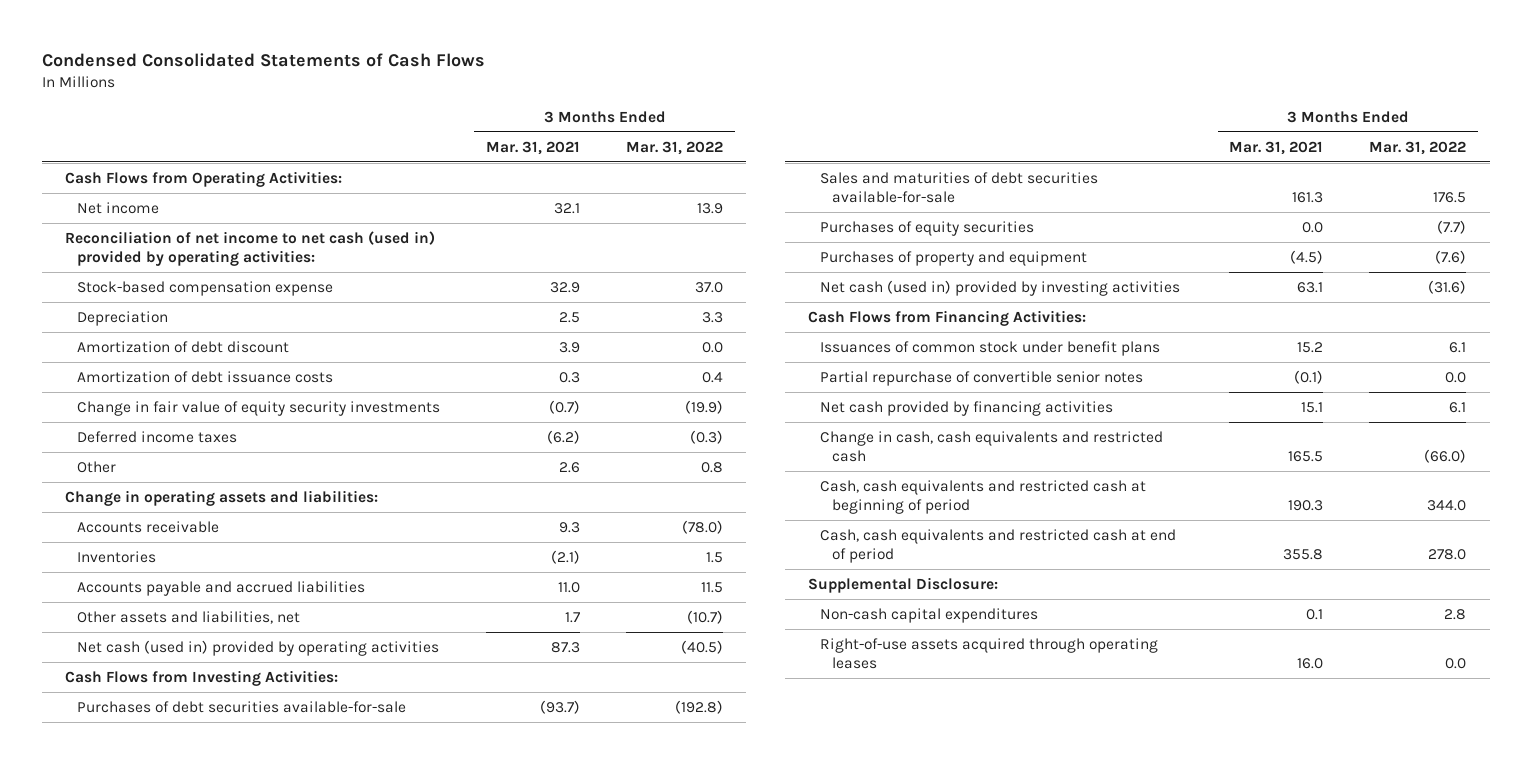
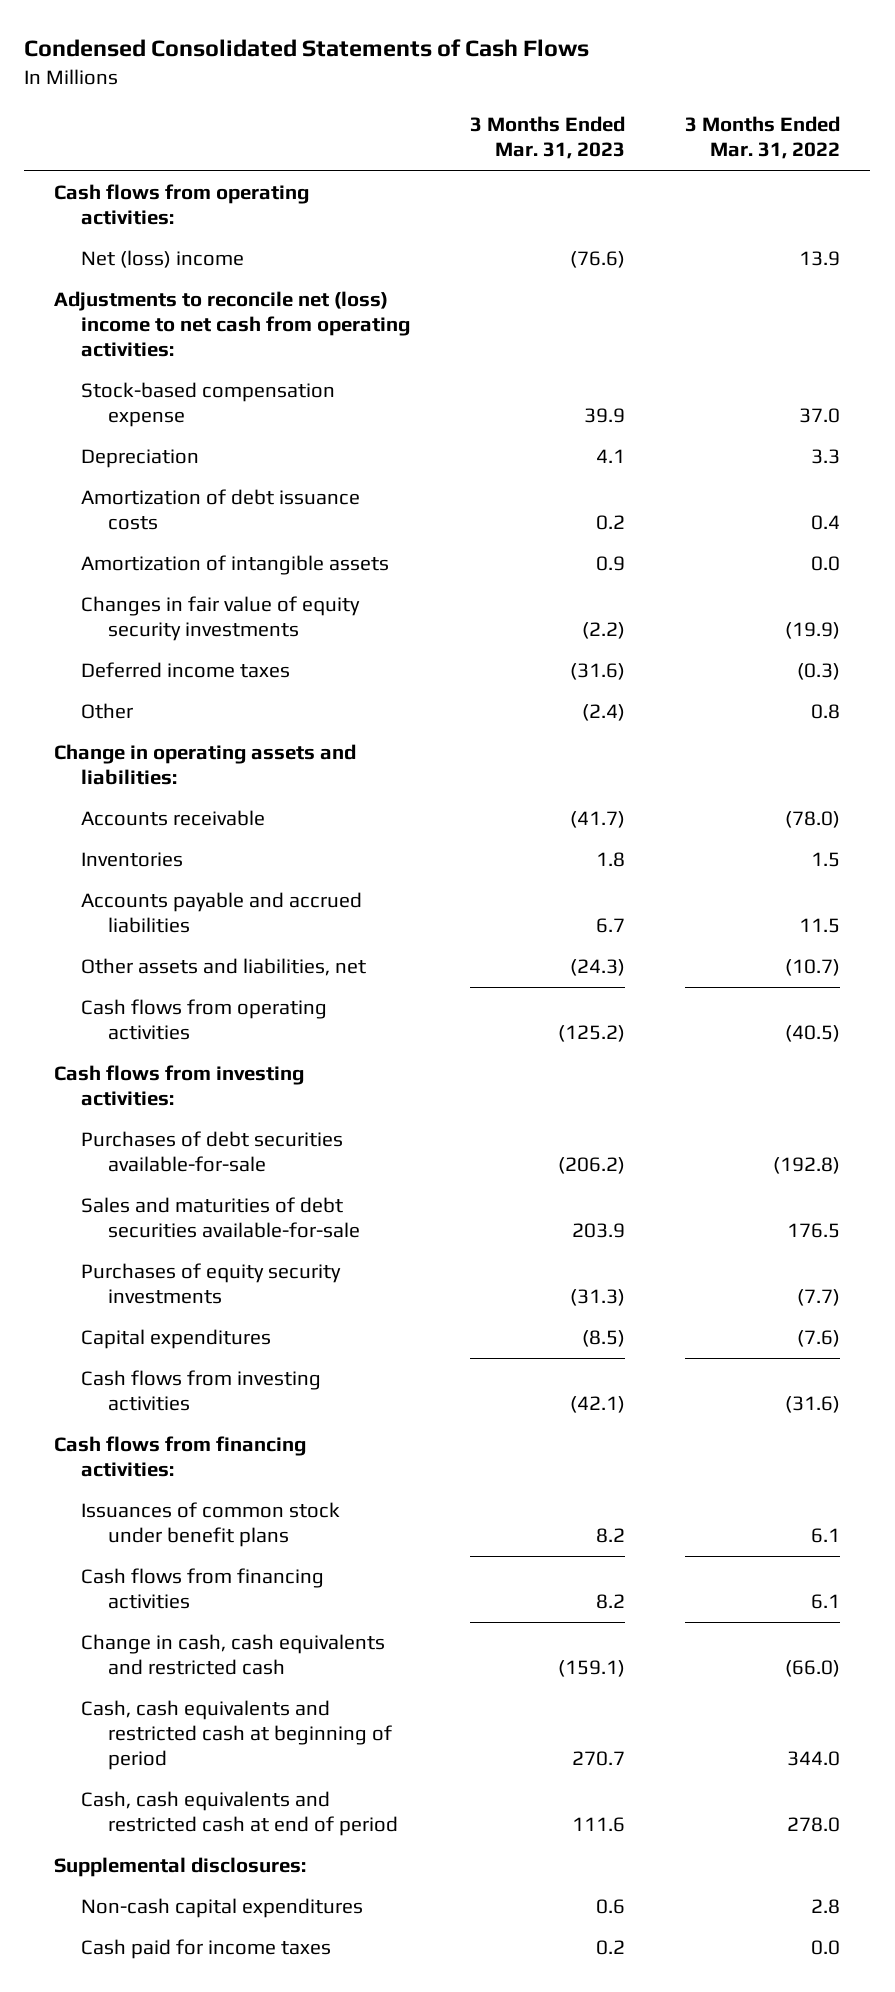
- | 3 Months Ended Mar. 31, 2021 | 3 Months Ended Mar. 31, 2022
+ | 3 Months Ended Mar. 31, 2023 | 3 Months Ended Mar. 31, 2022
- Cash Flows from Operating Activities:
- Net income | 32.1 | 13.9
- Reconciliation of net income to net cash (used in) provided by operating activities:
+ Cash flows from operating activities:
+ Net (loss) income | (76.6) | 13.9
+ Adjustments to reconcile net (loss) income to net cash from operating activities:
- Amortization of debt discount | 3.9 | 0.0
- Change in fair value of equity security investments | (0.7) | (19.9)
+ Amortization of intangible assets | 0.9 | 0.0
+ Changes in fair value of equity security investments | (2.2) | (19.9)
- Net cash (used in) provided by operating activities | 87.3 | (40.5)
- Cash Flows from Investing Activities:
+ Cash flows from operating activities | (125.2) | (40.5)
+ Cash flows from investing activities:
- Purchases of equity securities | 0.0 | (7.7)
- Purchases of property and equipment | (4.5) | (7.6)
- Net cash (used in) provided by investing activities | 63.1 | (31.6)
- Cash Flows from Financing Activities:
+ Purchases of equity security investments | (31.3) | (7.7)
+ Capital expenditures | (8.5) | (7.6)
+ Cash flows from investing activities | (42.1) | (31.6)
+ Cash flows from financing activities:
- Partial repurchase of convertible senior notes | (0.1) | 0.0
- Net cash provided by financing activities | 15.1 | 6.1
+ Cash flows from financing activities | 8.2 | 6.1
- Supplemental Disclosure:
+ Supplemental disclosures:
- Right-of-use assets acquired through operating leases | 16.0 | 0.0
+ Cash paid for income taxes | 0.2 | 0.0

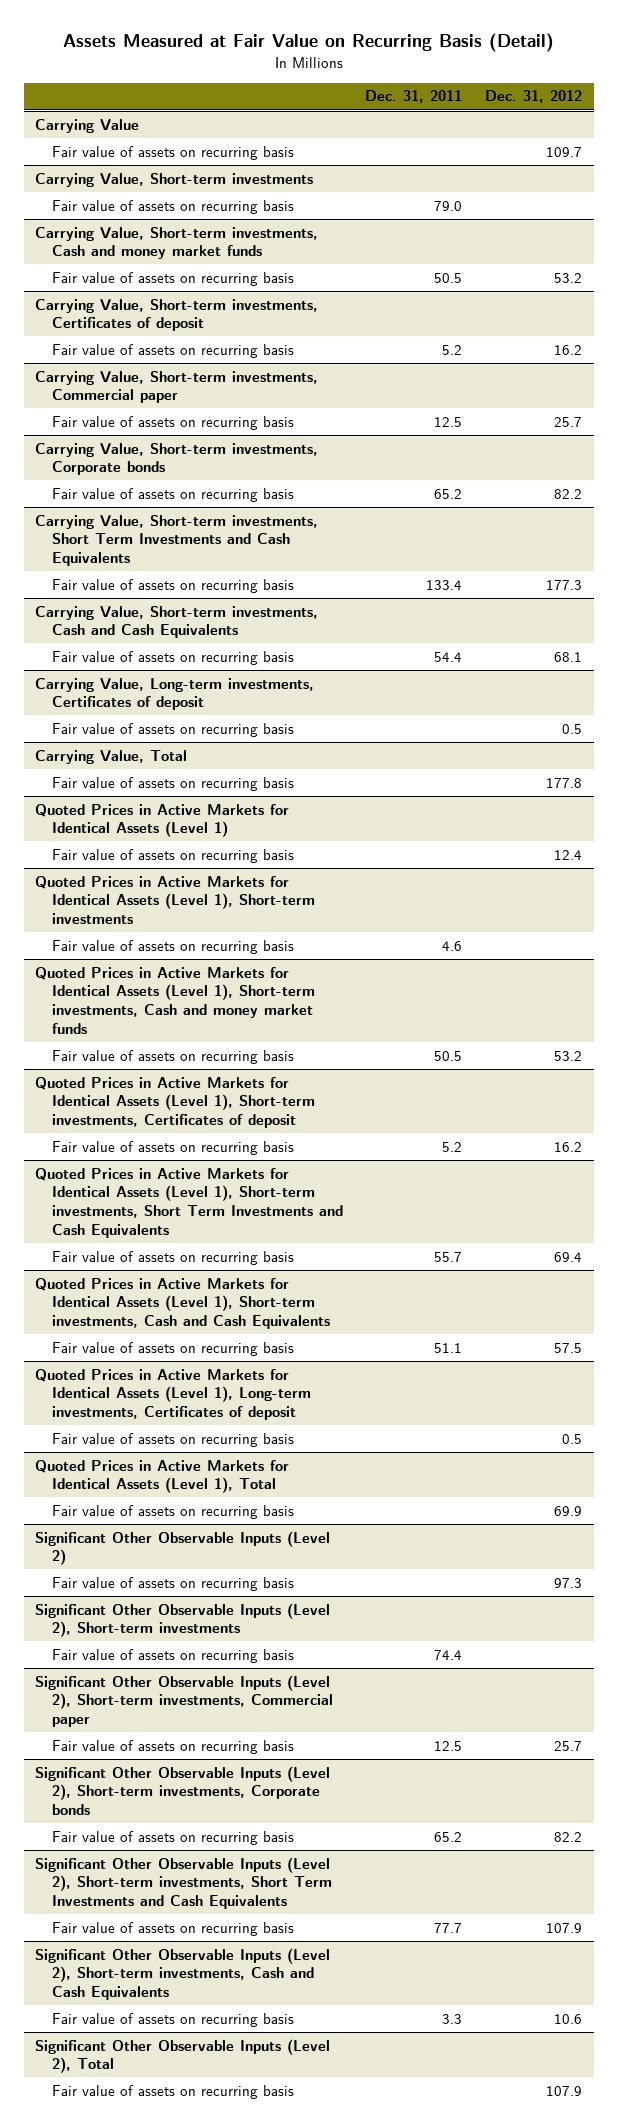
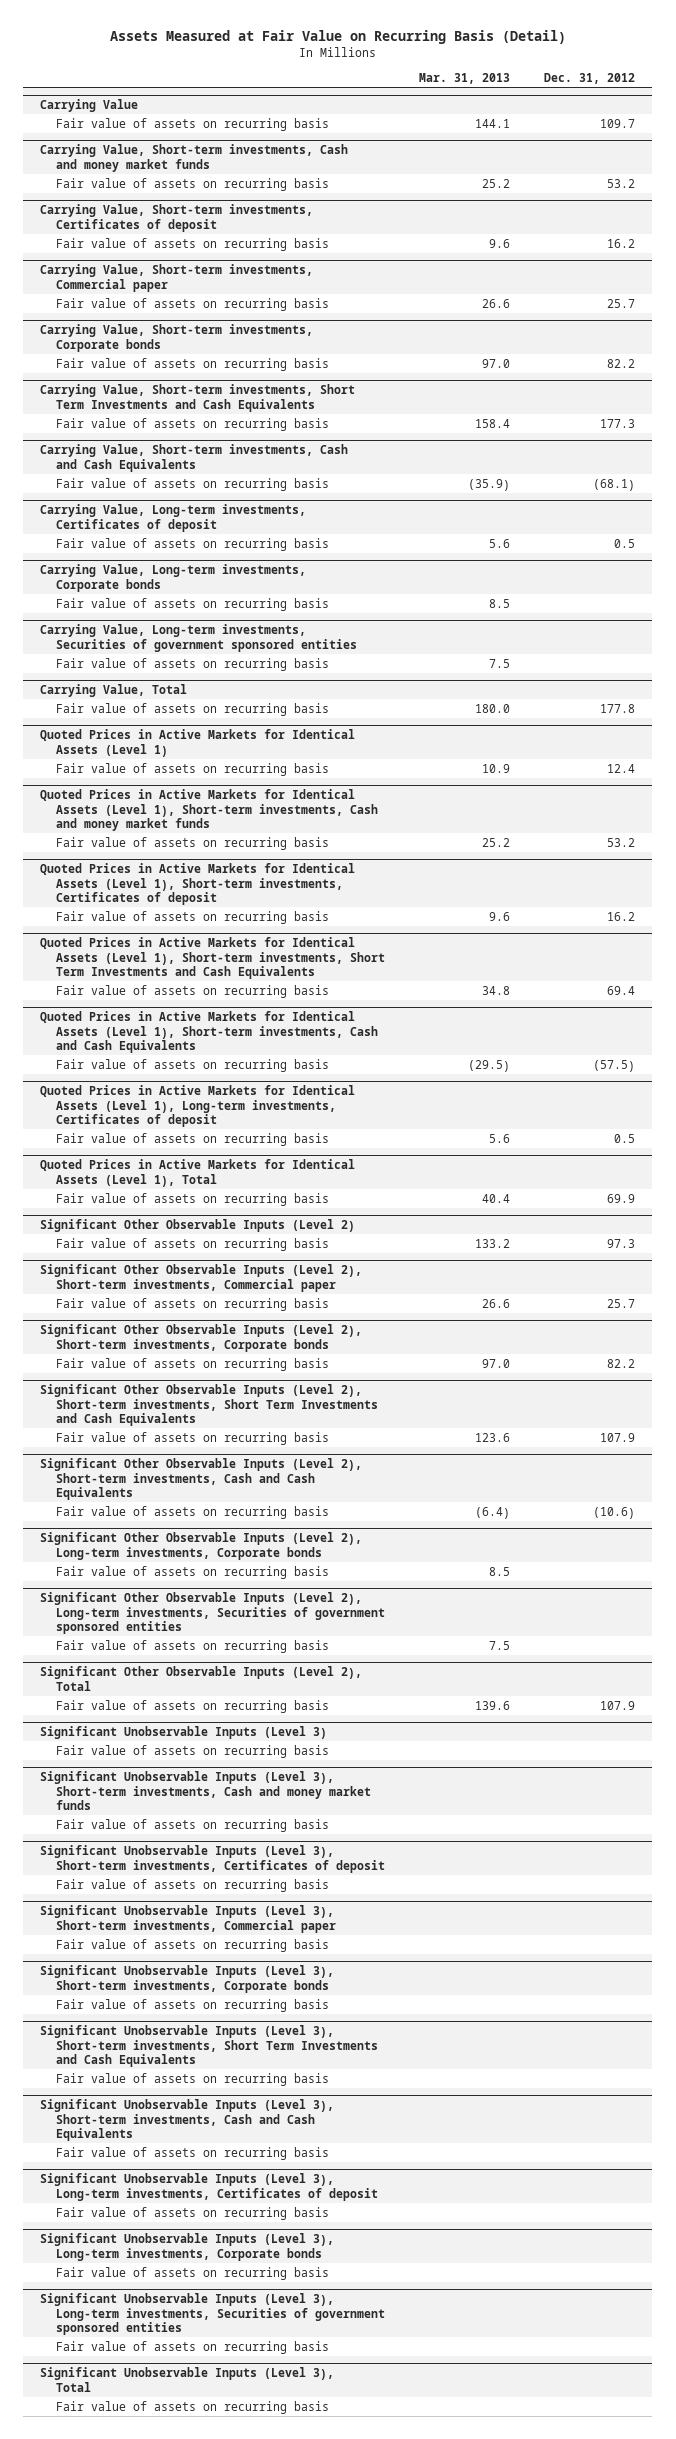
- | Dec. 31, 2011 | Dec. 31, 2012
+ | Mar. 31, 2013 | Dec. 31, 2012
- Carrying Value, Short-term investments
- Fair value of assets on recurring basis | 79.0 |
@ Carrying Value, Short-term investments, Cash and Cash Equivalents
- Fair value of assets on recurring basis | 54.4 | 68.1
+ Fair value of assets on recurring basis | (35.9) | (68.1)
+ Carrying Value, Long-term investments, Corporate bonds
+ Fair value of assets on recurring basis | 8.5 |
+ Carrying Value, Long-term investments, Securities of government sponsored entities
+ Fair value of assets on recurring basis | 7.5 |
- Quoted Prices in Active Markets for Identical Assets (Level 1), Short-term investments
- Fair value of assets on recurring basis | 4.6 |
@ Quoted Prices in Active Markets for Identical Assets (Level 1), Short-term investments, Cash and Cash Equivalents
- Fair value of assets on recurring basis | 51.1 | 57.5
+ Fair value of assets on recurring basis | (29.5) | (57.5)
- Significant Other Observable Inputs (Level 2), Short-term investments
- Fair value of assets on recurring basis | 74.4 |
@ Significant Other Observable Inputs (Level 2), Short-term investments, Cash and Cash Equivalents
- Fair value of assets on recurring basis | 3.3 | 10.6
+ Fair value of assets on recurring basis | (6.4) | (10.6)
+ Significant Other Observable Inputs (Level 2), Long-term investments, Corporate bonds
+ Fair value of assets on recurring basis | 8.5 |
+ Significant Other Observable Inputs (Level 2), Long-term investments, Securities of government sponsored entities
+ Fair value of assets on recurring basis | 7.5 |
+ Significant Unobservable Inputs (Level 3)
+ Fair value of assets on recurring basis
+ Significant Unobservable Inputs (Level 3), Short-term investments, Cash and money market funds
+ Fair value of assets on recurring basis
+ Significant Unobservable Inputs (Level 3), Short-term investments, Certificates of deposit
+ Fair value of assets on recurring basis
+ Significant Unobservable Inputs (Level 3), Short-term investments, Commercial paper
+ Fair value of assets on recurring basis
+ Significant Unobservable Inputs (Level 3), Short-term investments, Corporate bonds
+ Fair value of assets on recurring basis
+ Significant Unobservable Inputs (Level 3), Short-term investments, Short Term Investments and Cash Equivalents
+ Fair value of assets on recurring basis
+ Significant Unobservable Inputs (Level 3), Short-term investments, Cash and Cash Equivalents
+ Fair value of assets on recurring basis
+ Significant Unobservable Inputs (Level 3), Long-term investments, Certificates of deposit
+ Fair value of assets on recurring basis
+ Significant Unobservable Inputs (Level 3), Long-term investments, Corporate bonds
+ Fair value of assets on recurring basis
+ Significant Unobservable Inputs (Level 3), Long-term investments, Securities of government sponsored entities
+ Fair value of assets on recurring basis
+ Significant Unobservable Inputs (Level 3), Total
+ Fair value of assets on recurring basis

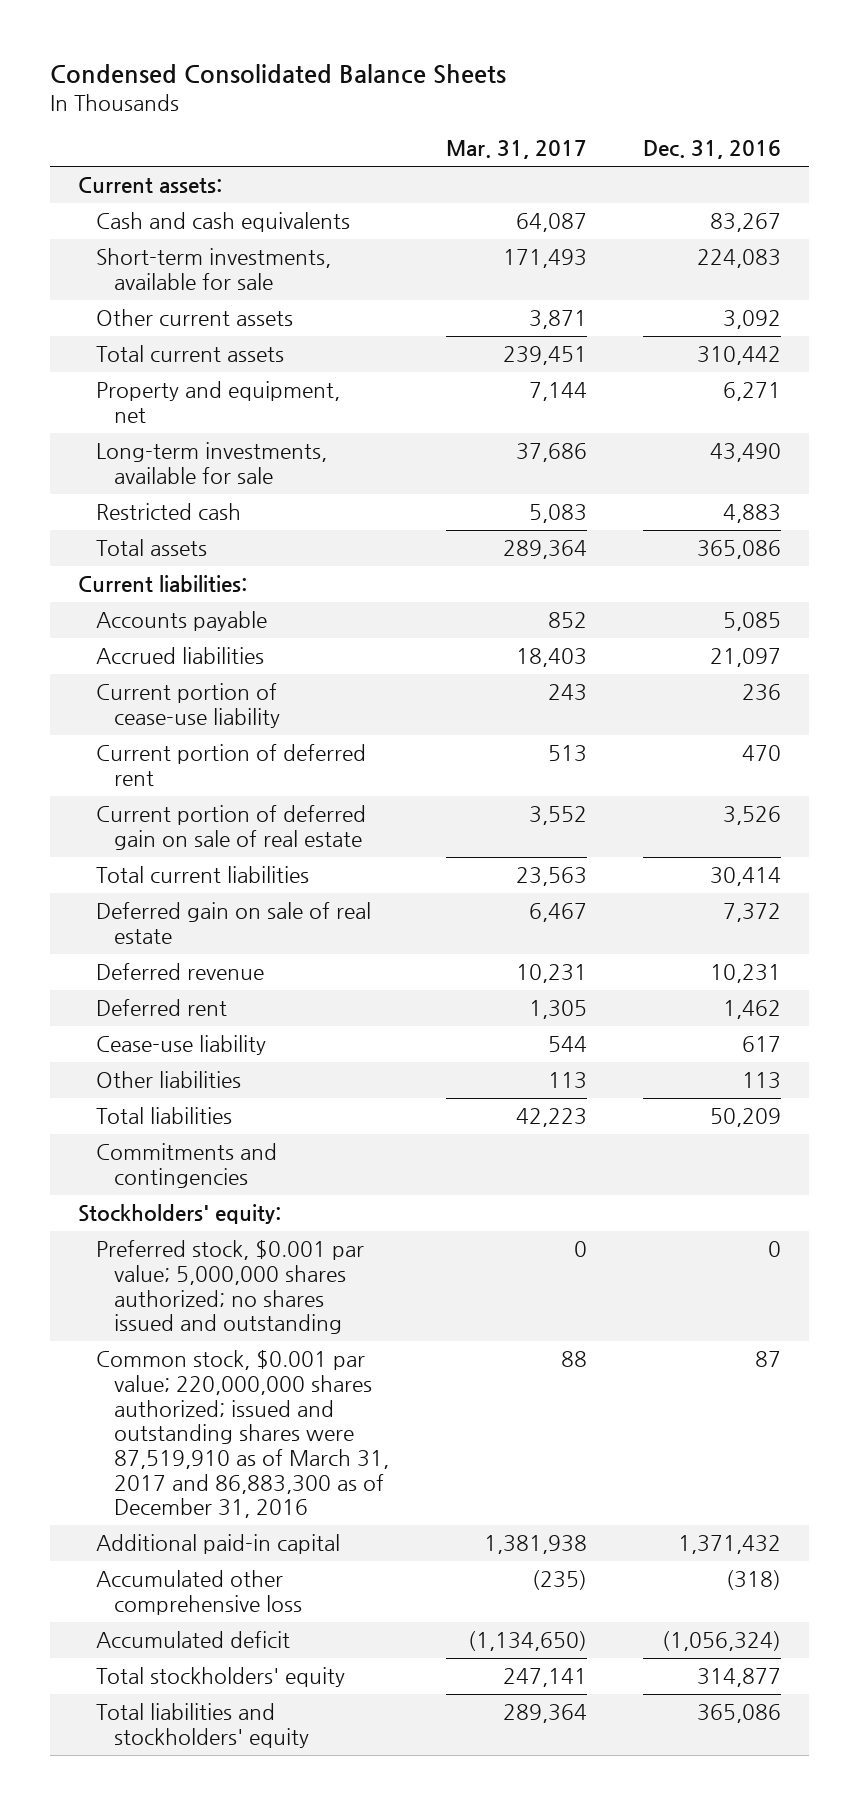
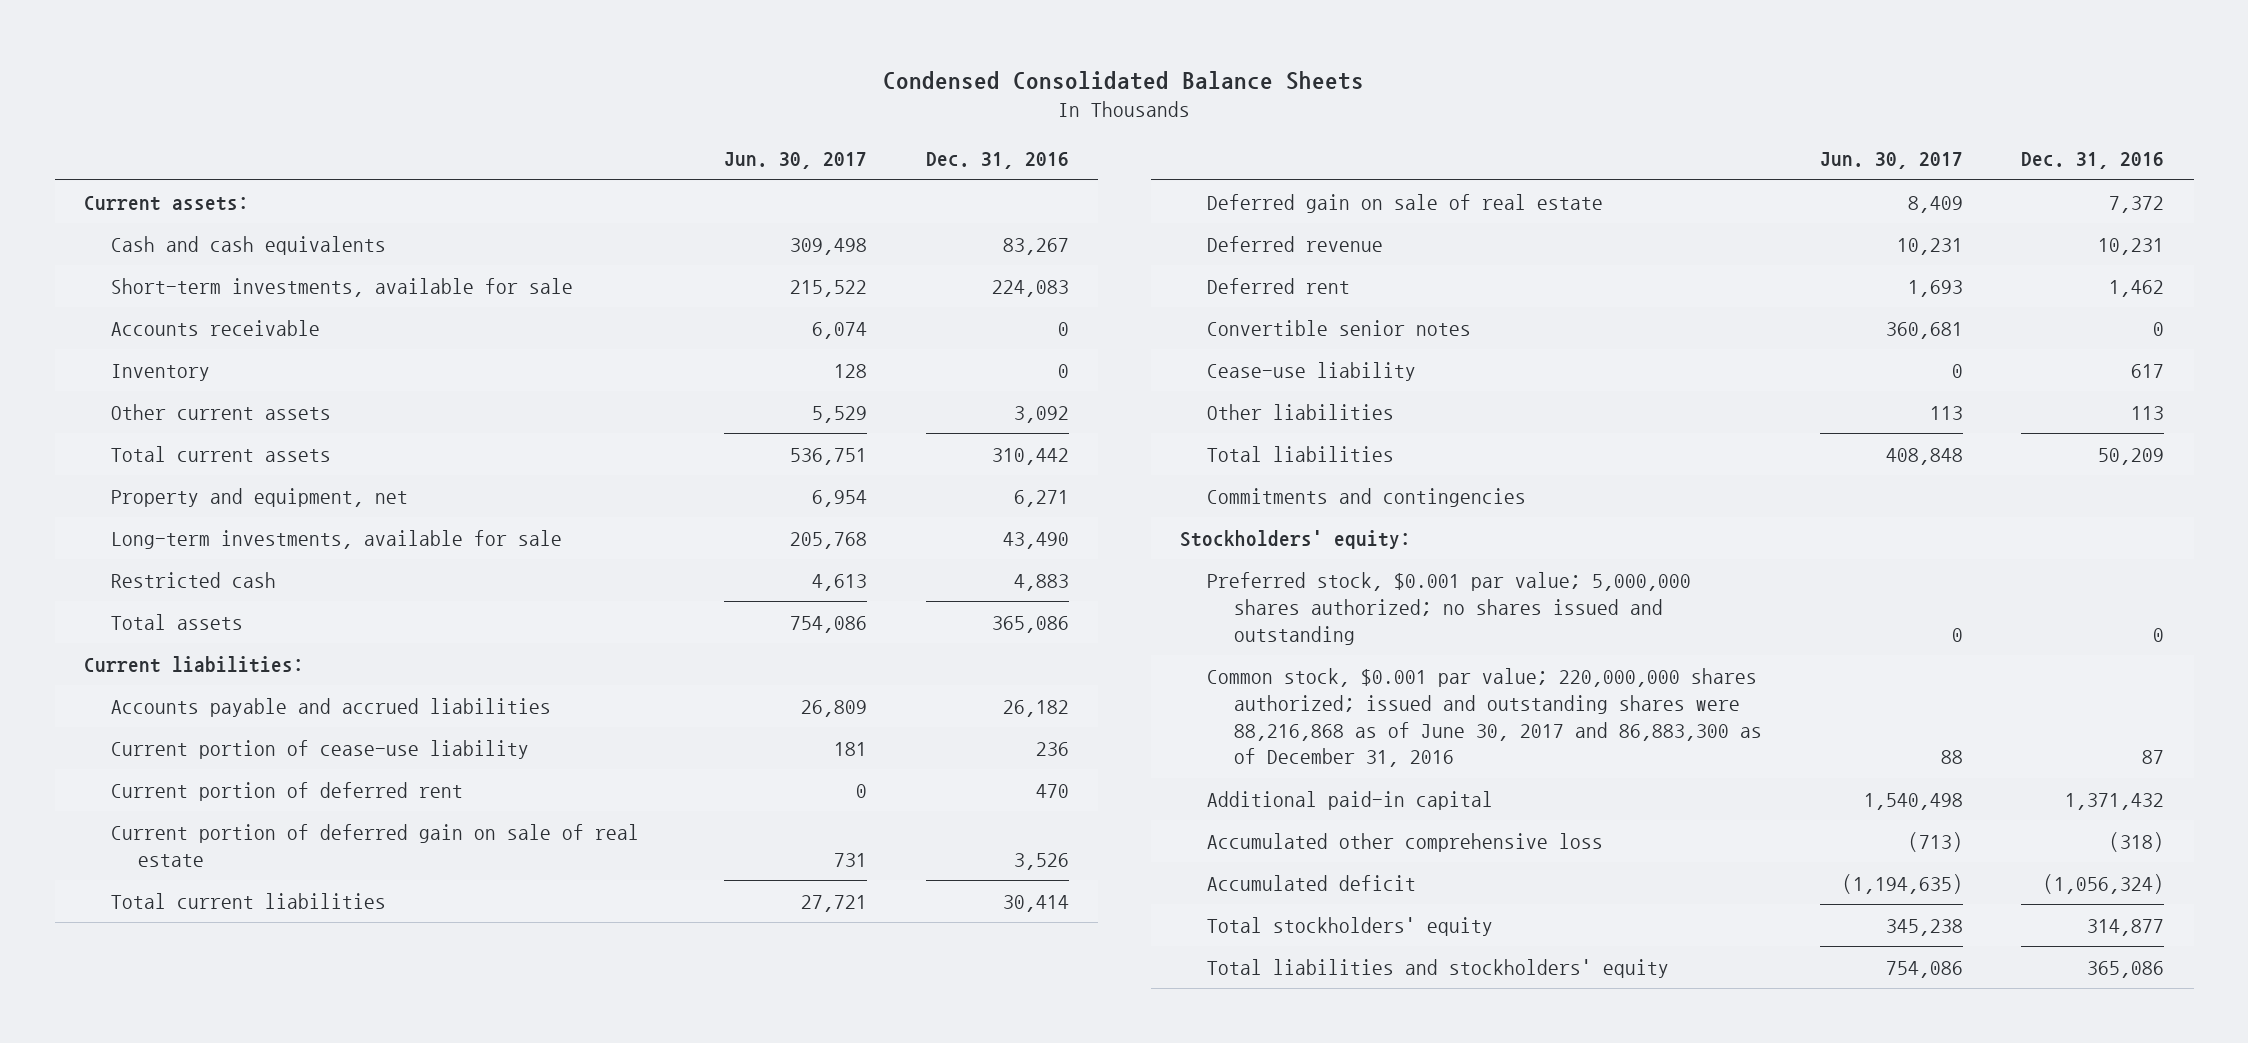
- | Mar. 31, 2017 | Dec. 31, 2016
+ | Jun. 30, 2017 | Dec. 31, 2016
+ Accounts receivable | 6,074 | 0
+ Inventory | 128 | 0
- Accounts payable | 852 | 5,085
- Accrued liabilities | 18,403 | 21,097
+ Accounts payable and accrued liabilities | 26,809 | 26,182
+ Convertible senior notes | 360,681 | 0
- Common stock, $0.001 par value; 220,000,000 shares authorized; issued and outstanding shares were 87,519,910 as of March 31, 2017 and 86,883,300 as of December 31, 2016 | 88 | 87
+ Common stock, $0.001 par value; 220,000,000 shares authorized; issued and outstanding shares were 88,216,868 as of June 30, 2017 and 86,883,300 as of December 31, 2016 | 88 | 87

